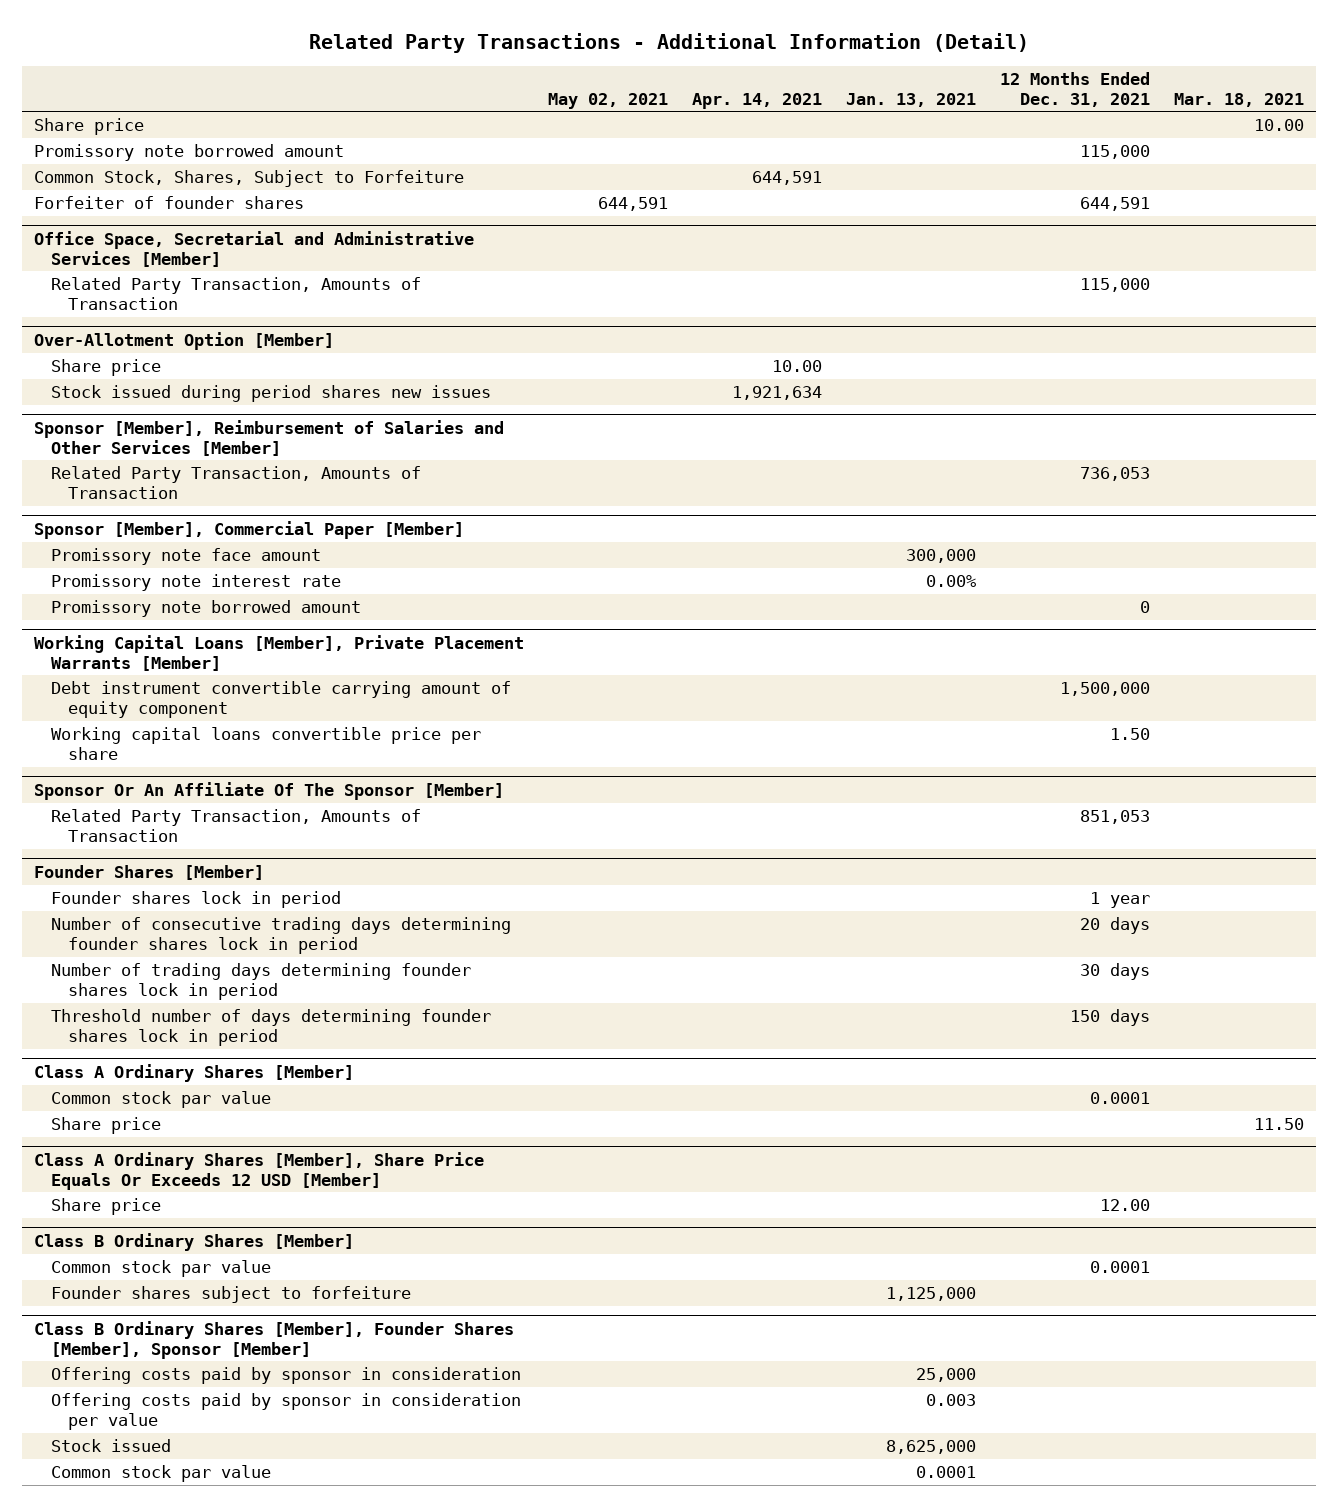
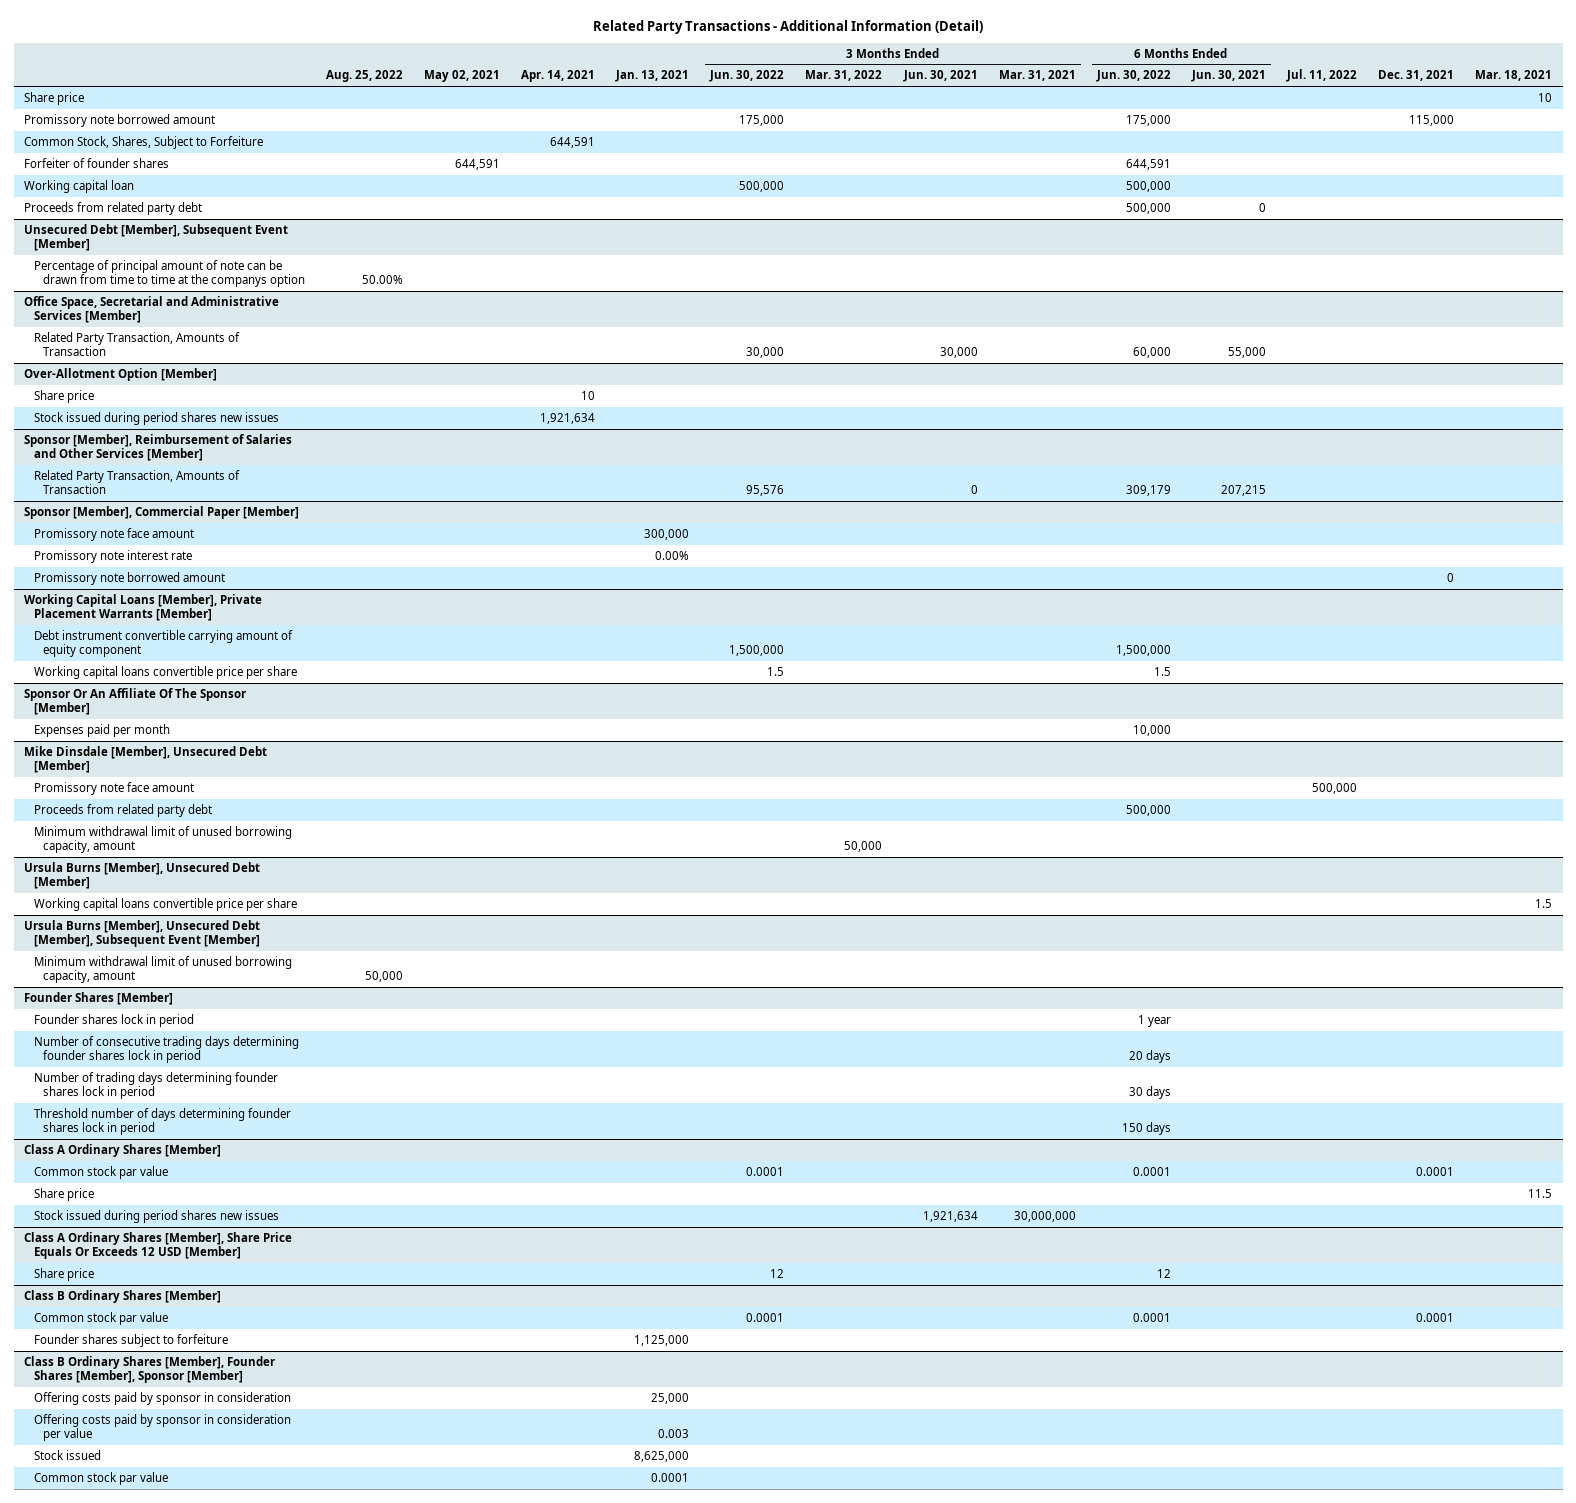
- | May 02, 2021 | Apr. 14, 2021 | Jan. 13, 2021 | 12 Months Ended Dec. 31, 2021 | Mar. 18, 2021
+ | Aug. 25, 2022 | May 02, 2021 | Apr. 14, 2021 | Jan. 13, 2021 | 3 Months Ended Jun. 30, 2022 | 3 Months Ended Mar. 31, 2022 | 3 Months Ended Jun. 30, 2021 | 3 Months Ended Mar. 31, 2021 | 6 Months Ended Jun. 30, 2022 | 6 Months Ended Jun. 30, 2021 | Jul. 11, 2022 | Dec. 31, 2021 | Mar. 18, 2021
- Share price | | | | | 10.00
+ Share price | | | | | | | | | | | | | 10
+ Working capital loan | | | | | 500,000 | | | | 500,000 | | | |
+ Proceeds from related party debt | | | | | | | | | 500,000 | 0 | | |
+ Unsecured Debt [Member], Subsequent Event [Member]
+ Percentage of principal amount of note can be drawn from time to time at the companys option | 50.00% | | | | | | | | | | | |
@ Over-Allotment Option [Member]
- Share price | | 10.00 | | |
+ Share price | | | 10 | | | | | | | | | |
@ Sponsor Or An Affiliate Of The Sponsor [Member]
- Related Party Transaction, Amounts of Transaction | | | | 851,053 |
+ Expenses paid per month | | | | | | | | | 10,000 | | | |
+ Mike Dinsdale [Member], Unsecured Debt [Member]
+ Promissory note face amount | | | | | | | | | | | 500,000 | |
+ Proceeds from related party debt | | | | | | | | | 500,000 | | | |
+ Minimum withdrawal limit of unused borrowing capacity, amount | | | | | | 50,000 | | | | | | |
+ Ursula Burns [Member], Unsecured Debt [Member]
+ Working capital loans convertible price per share | | | | | | | | | | | | | 1.5
+ Ursula Burns [Member], Unsecured Debt [Member], Subsequent Event [Member]
+ Minimum withdrawal limit of unused borrowing capacity, amount | 50,000 | | | | | | | | | | | |
@ Class A Ordinary Shares [Member]
- Share price | | | | | 11.50
+ Share price | | | | | | | | | | | | | 11.5
+ Stock issued during period shares new issues | | | | | | | 1,921,634 | 30,000,000 | | | | |

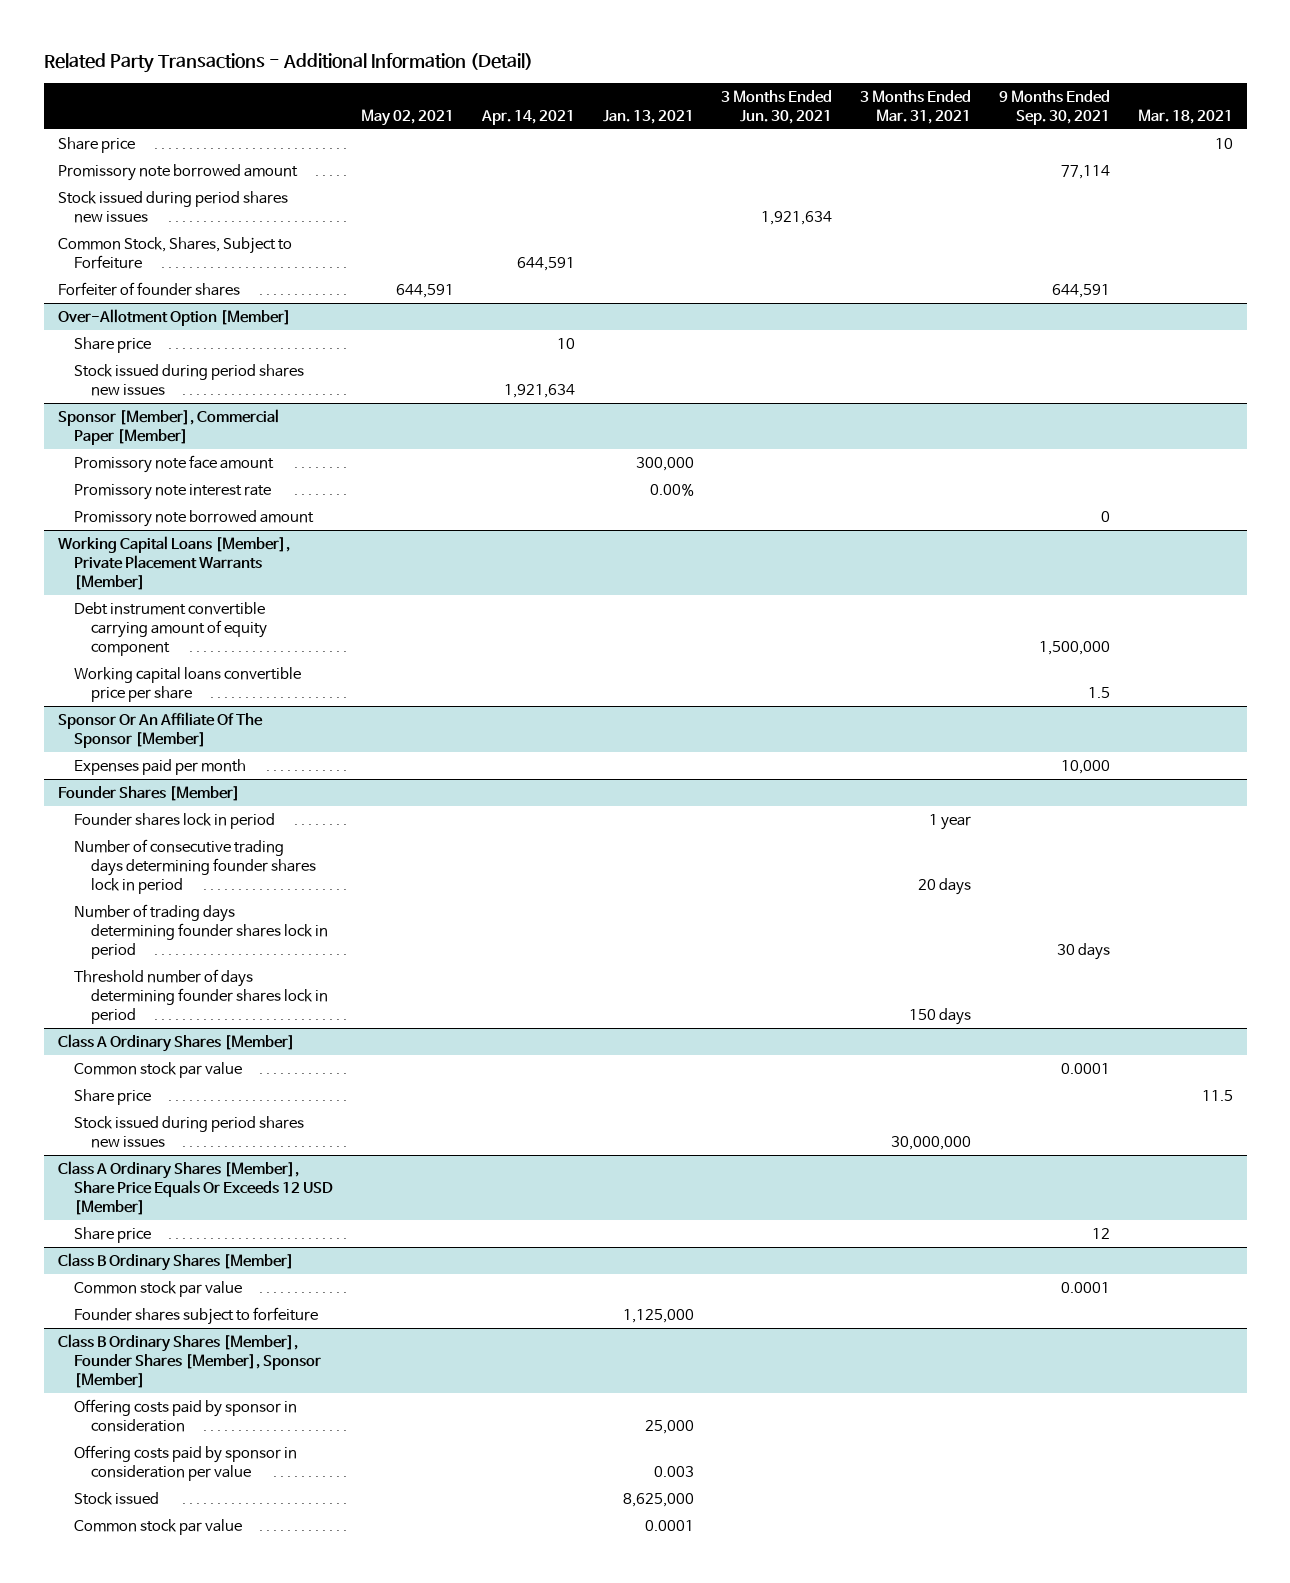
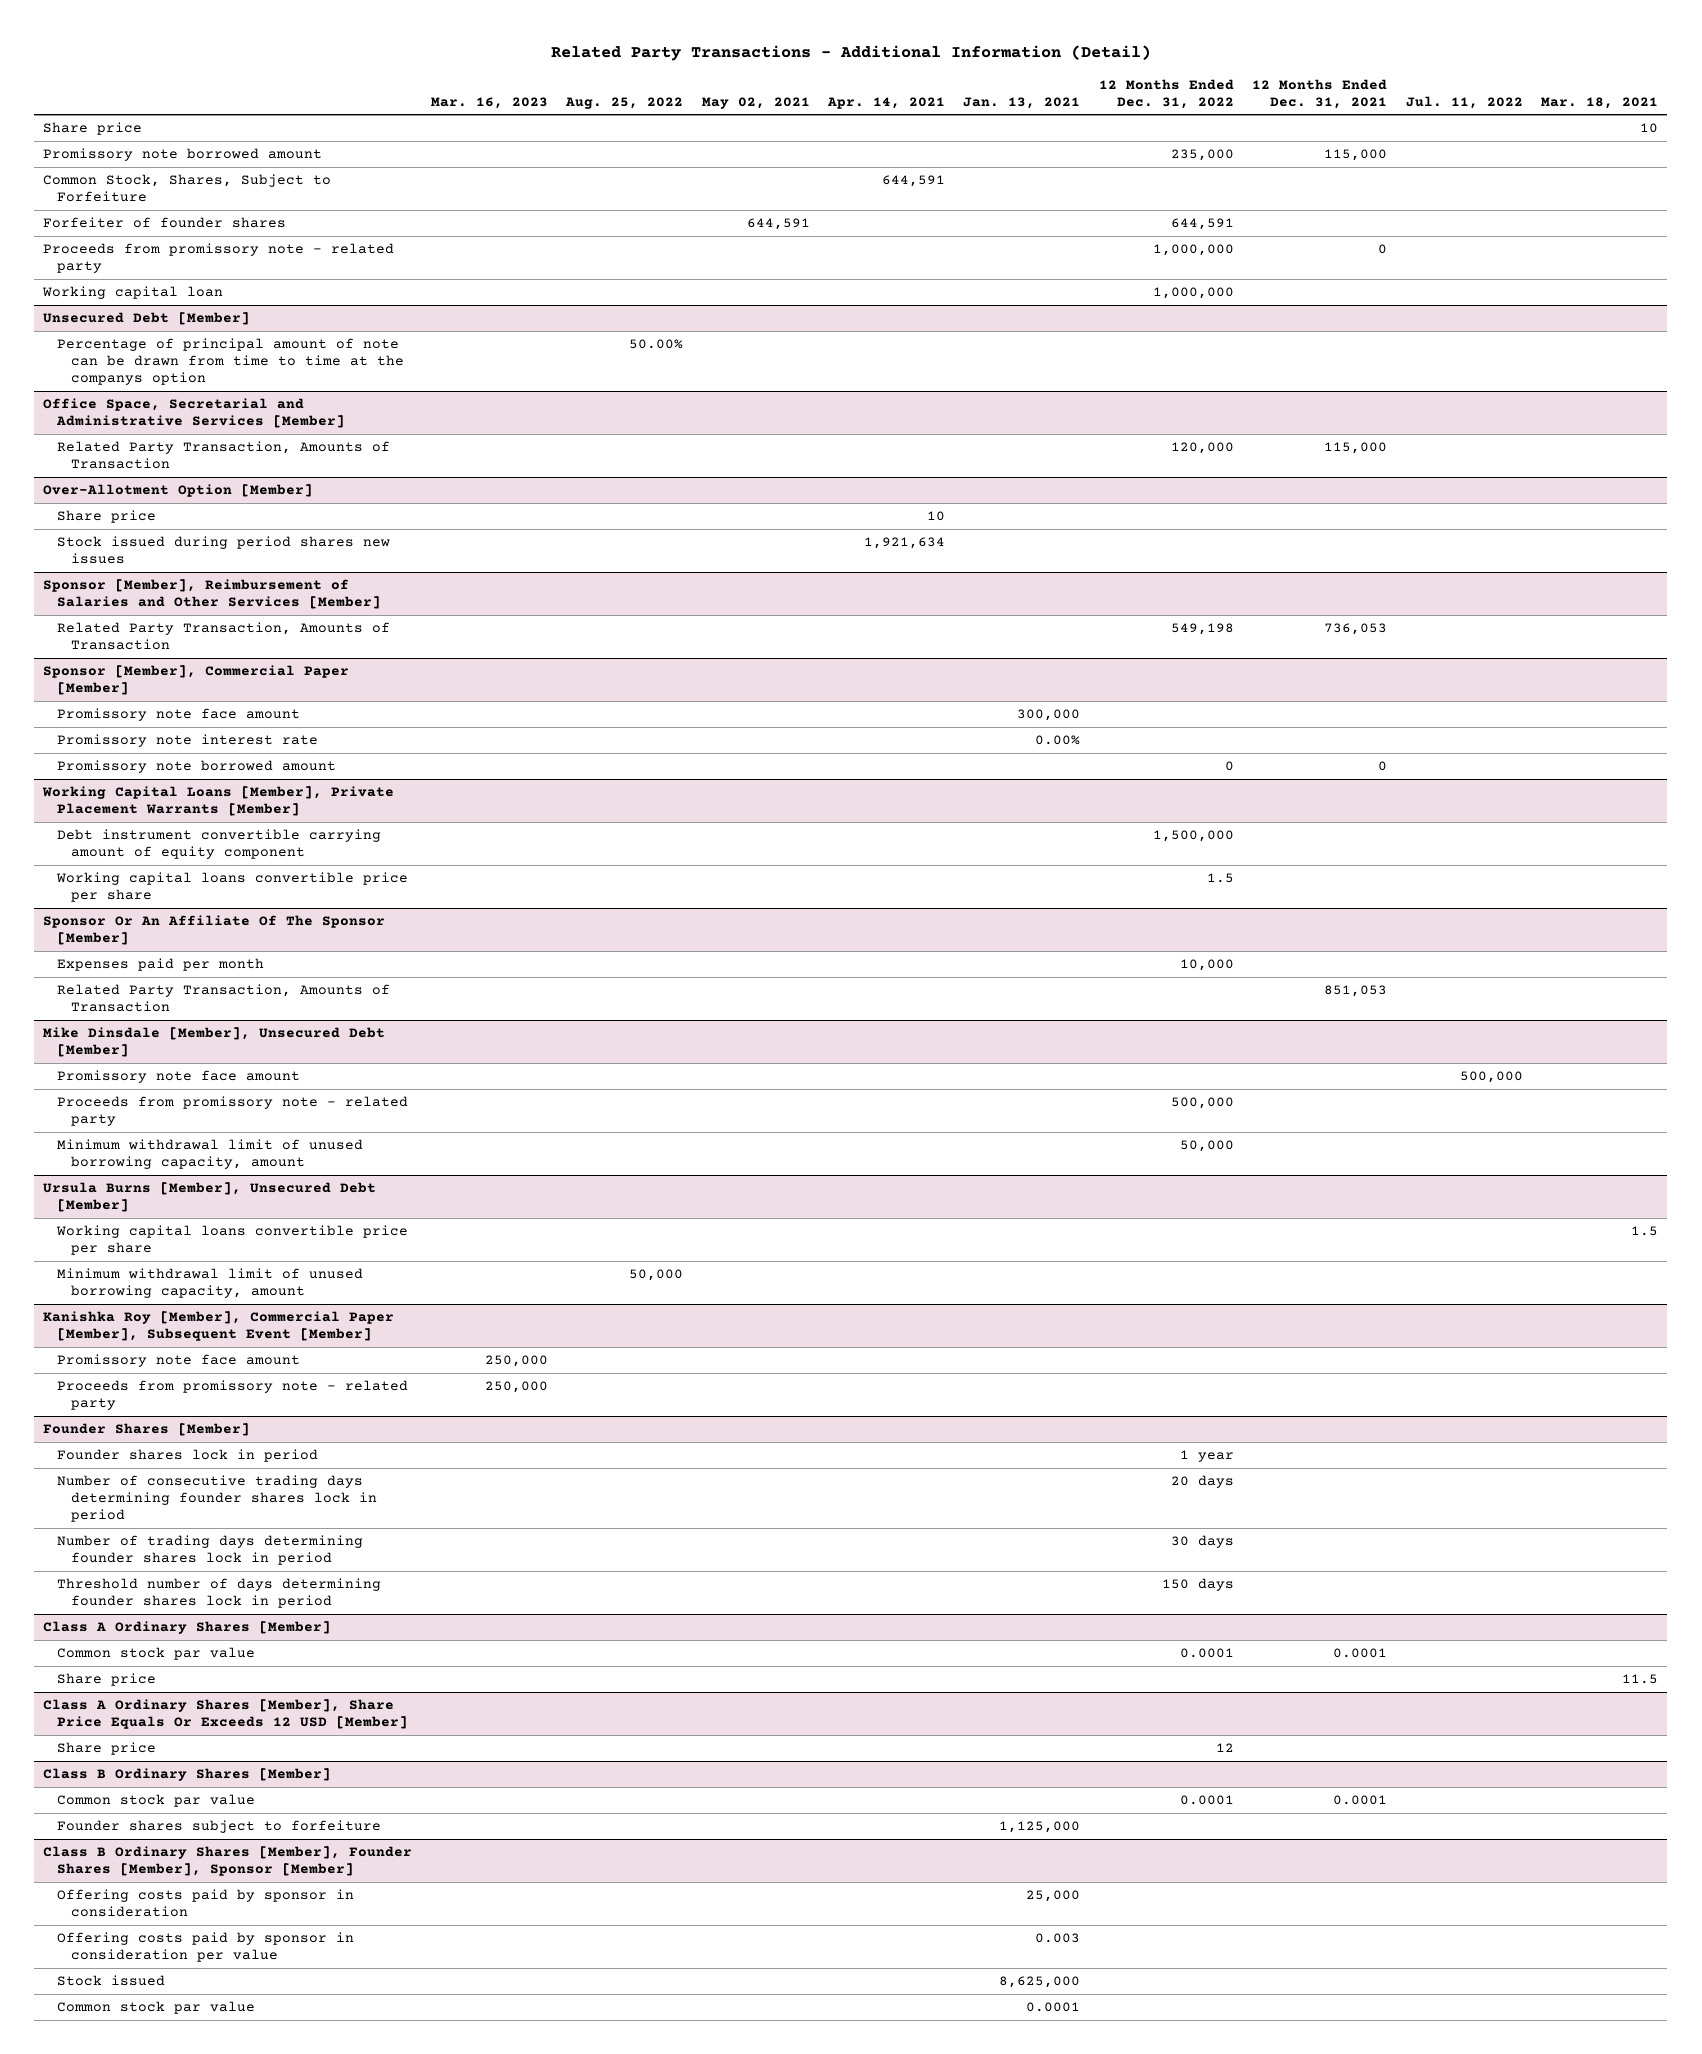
- | May 02, 2021 | Apr. 14, 2021 | Jan. 13, 2021 | 3 Months Ended Jun. 30, 2021 | 3 Months Ended Mar. 31, 2021 | 9 Months Ended Sep. 30, 2021 | Mar. 18, 2021
+ | Mar. 16, 2023 | Aug. 25, 2022 | May 02, 2021 | Apr. 14, 2021 | Jan. 13, 2021 | 12 Months Ended Dec. 31, 2022 | 12 Months Ended Dec. 31, 2021 | Jul. 11, 2022 | Mar. 18, 2021
- Stock issued during period shares new issues | | | | 1,921,634 | | |
+ Proceeds from promissory note - related party | | | | | | 1,000,000 | 0 | |
+ Working capital loan | | | | | | 1,000,000 | | |
+ Unsecured Debt [Member]
+ Percentage of principal amount of note can be drawn from time to time at the companys option | | 50.00% | | | | | | |
+ Office Space, Secretarial and Administrative Services [Member]
+ Related Party Transaction, Amounts of Transaction | | | | | | 120,000 | 115,000 | |
+ Sponsor [Member], Reimbursement of Salaries and Other Services [Member]
+ Related Party Transaction, Amounts of Transaction | | | | | | 549,198 | 736,053 | |
@ Sponsor Or An Affiliate Of The Sponsor [Member]
+ Related Party Transaction, Amounts of Transaction | | | | | | | 851,053 | |
+ Mike Dinsdale [Member], Unsecured Debt [Member]
+ Promissory note face amount | | | | | | | | 500,000 |
+ Proceeds from promissory note - related party | | | | | | 500,000 | | |
+ Minimum withdrawal limit of unused borrowing capacity, amount | | | | | | 50,000 | | |
+ Ursula Burns [Member], Unsecured Debt [Member]
+ Working capital loans convertible price per share | | | | | | | | | 1.5
+ Minimum withdrawal limit of unused borrowing capacity, amount | | 50,000 | | | | | | |
+ Kanishka Roy [Member], Commercial Paper [Member], Subsequent Event [Member]
+ Promissory note face amount | 250,000 | | | | | | | |
+ Proceeds from promissory note - related party | 250,000 | | | | | | | |
@ Class A Ordinary Shares [Member]
- Stock issued during period shares new issues | | | | | 30,000,000 | |

